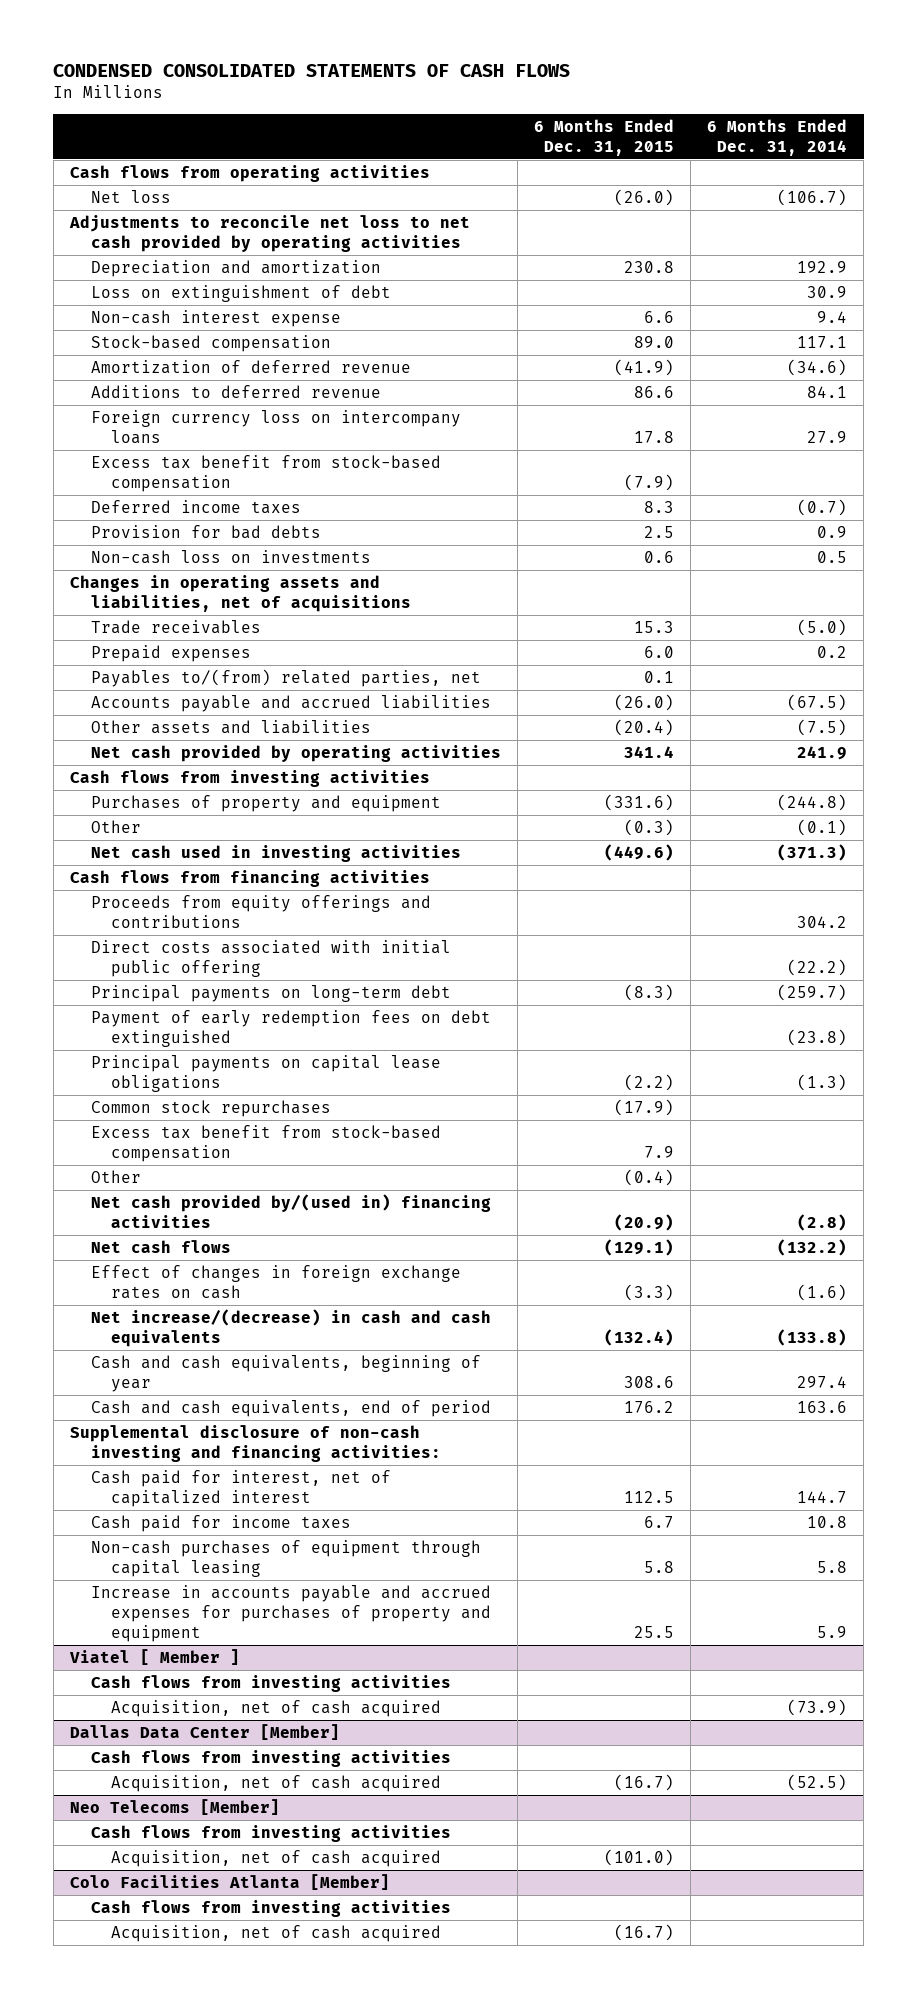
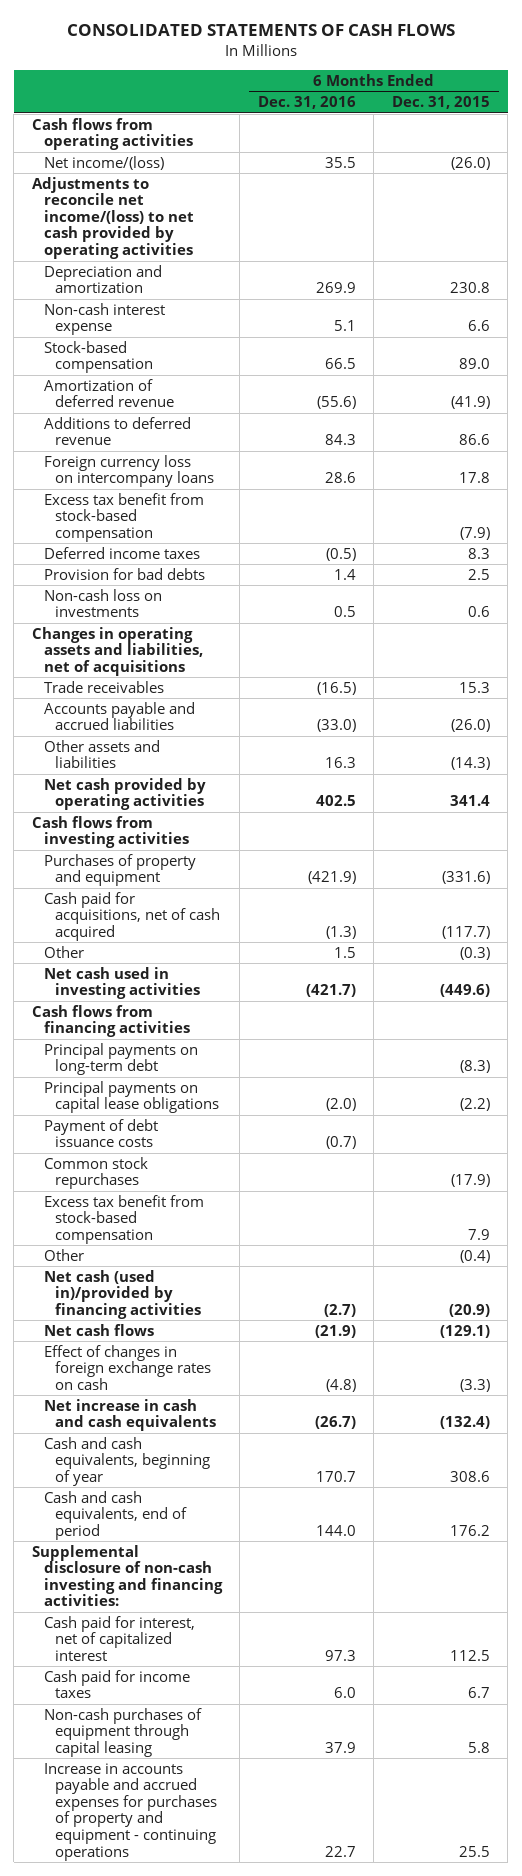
- CONDENSED CONSOLIDATED STATEMENTS OF CASH FLOWS
+ CONSOLIDATED STATEMENTS OF CASH FLOWS
- | 6 Months Ended Dec. 31, 2015 | 6 Months Ended Dec. 31, 2014
+ | 6 Months Ended Dec. 31, 2016 | 6 Months Ended Dec. 31, 2015
- Net loss | (26.0) | (106.7)
- Adjustments to reconcile net loss to net cash provided by operating activities
+ Net income/(loss) | 35.5 | (26.0)
+ Adjustments to reconcile net income/(loss) to net cash provided by operating activities
- Loss on extinguishment of debt | | 30.9
- Prepaid expenses | 6.0 | 0.2
- Payables to/(from) related parties, net | 0.1 |
- Other assets and liabilities | (20.4) | (7.5)
+ Other assets and liabilities | 16.3 | (14.3)
+ Cash paid for acquisitions, net of cash acquired | (1.3) | (117.7)
- Proceeds from equity offerings and contributions | | 304.2
- Direct costs associated with initial public offering | | (22.2)
- Payment of early redemption fees on debt extinguished | | (23.8)
+ Payment of debt issuance costs | (0.7) |
- Net cash provided by/(used in) financing activities | (20.9) | (2.8)
+ Net cash (used in)/provided by financing activities | (2.7) | (20.9)
- Net increase/(decrease) in cash and cash equivalents | (132.4) | (133.8)
+ Net increase in cash and cash equivalents | (26.7) | (132.4)
- Increase in accounts payable and accrued expenses for purchases of property and equipment | 25.5 | 5.9
- Viatel [ Member ]
- Cash flows from investing activities
- Acquisition, net of cash acquired | | (73.9)
- Dallas Data Center [Member]
- Cash flows from investing activities
- Acquisition, net of cash acquired | (16.7) | (52.5)
- Neo Telecoms [Member]
- Cash flows from investing activities
- Acquisition, net of cash acquired | (101.0) |
- Colo Facilities Atlanta [Member]
- Cash flows from investing activities
- Acquisition, net of cash acquired | (16.7) |
+ Increase in accounts payable and accrued expenses for purchases of property and equipment - continuing operations | 22.7 | 25.5

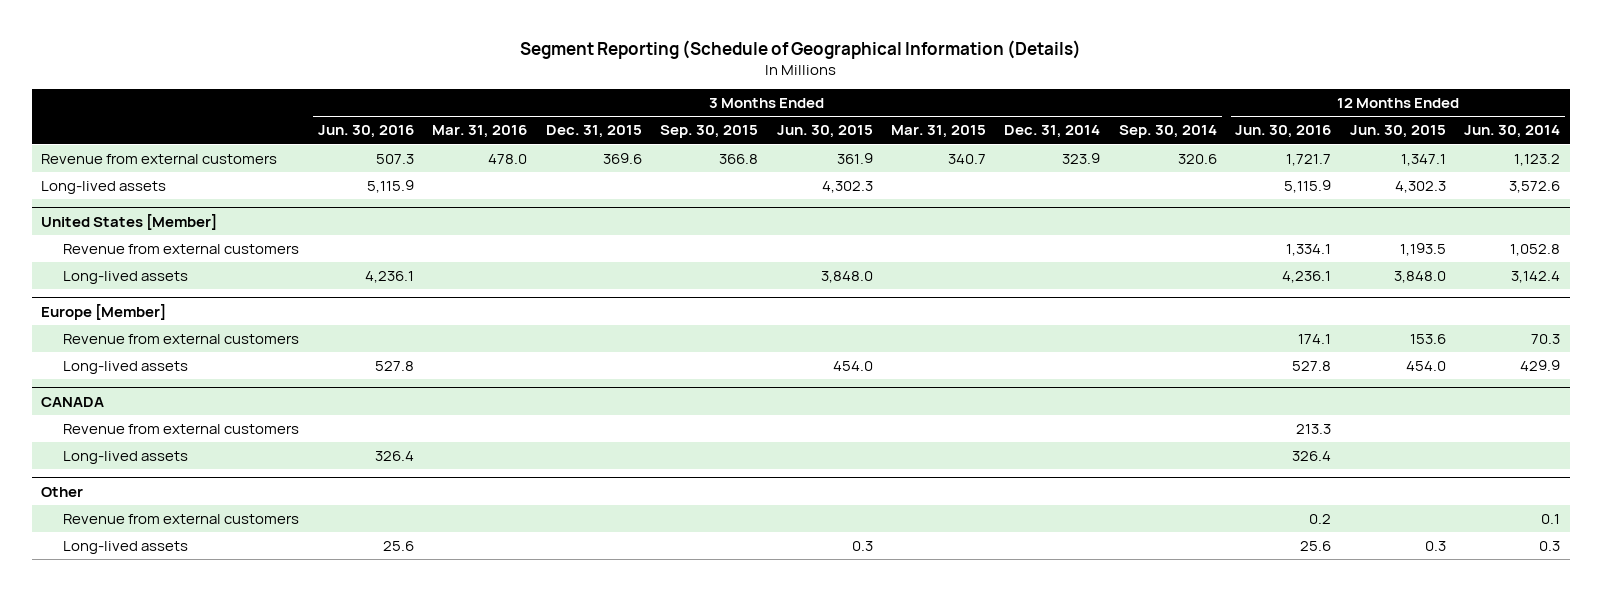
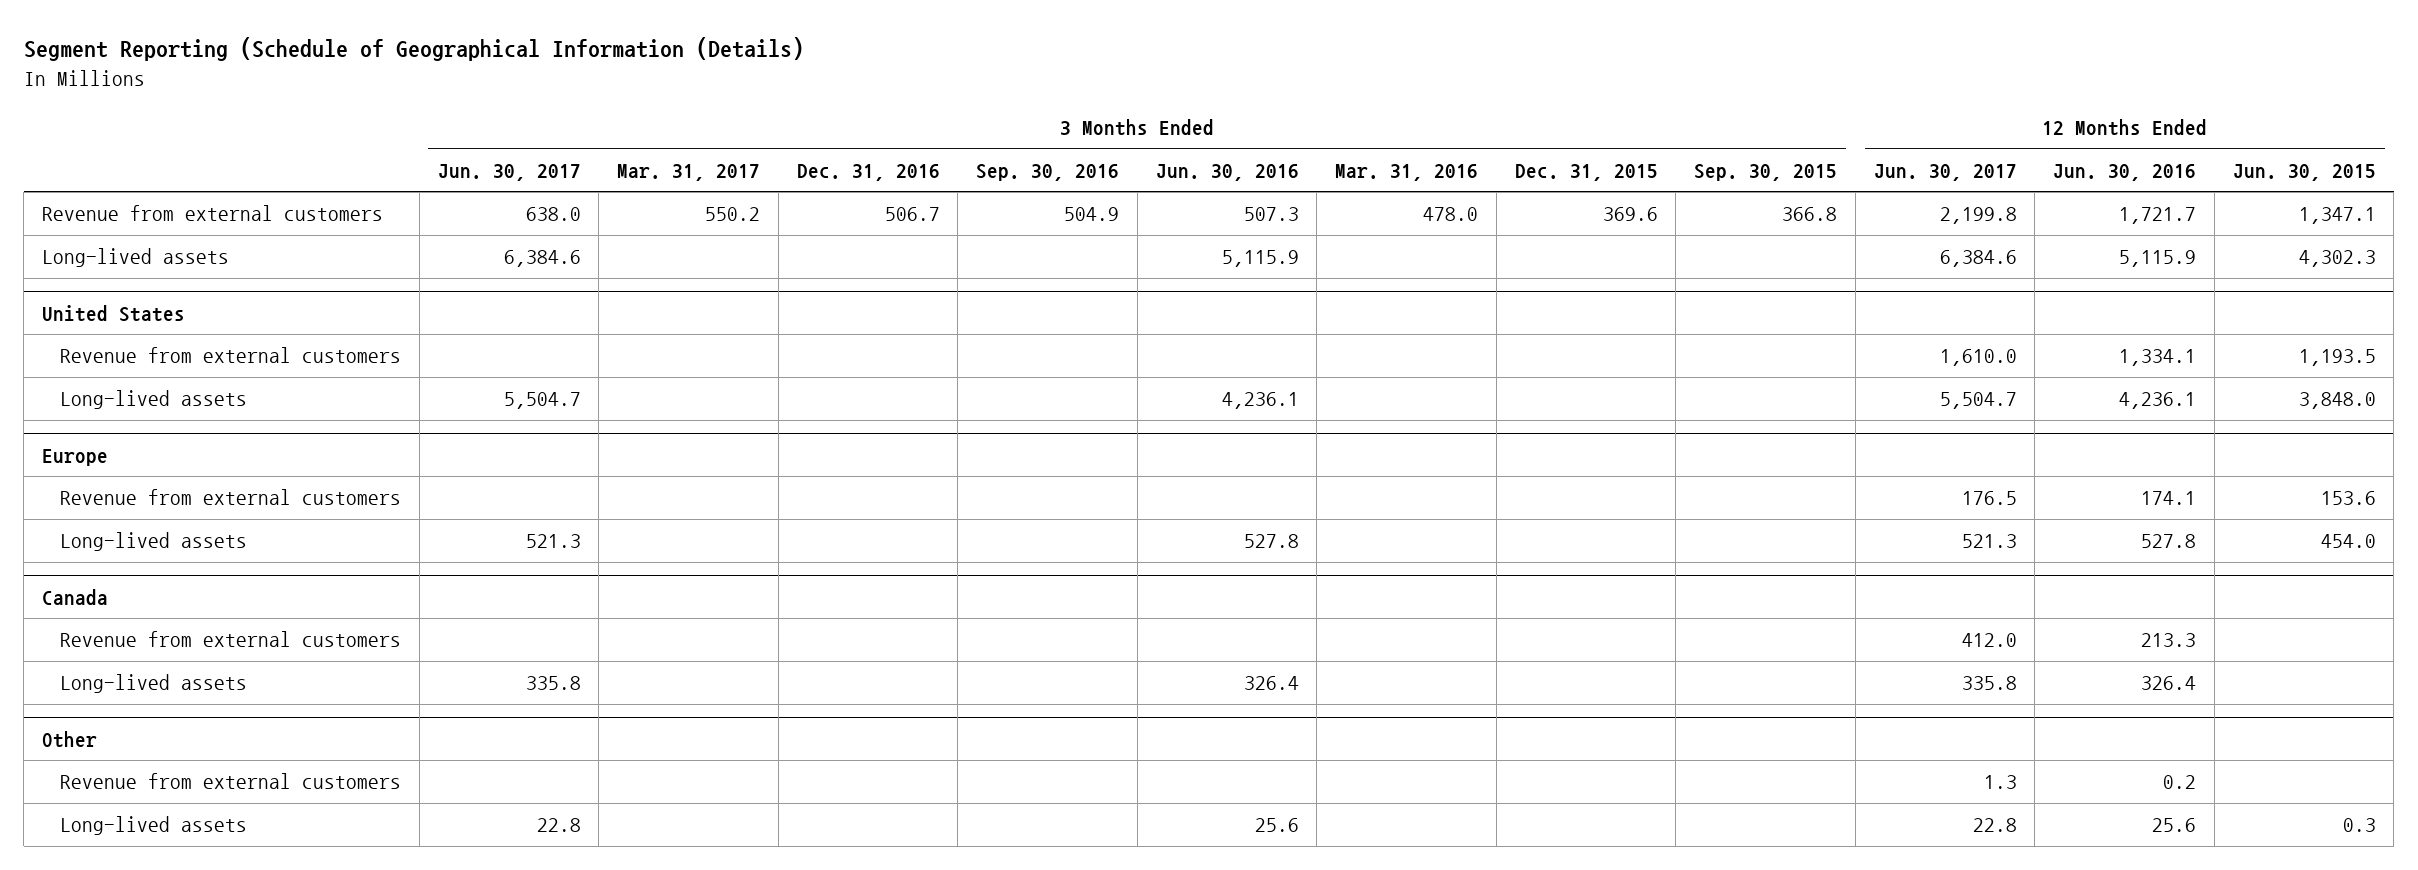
- | 3 Months Ended Jun. 30, 2016 | 3 Months Ended Mar. 31, 2016 | 3 Months Ended Dec. 31, 2015 | 3 Months Ended Sep. 30, 2015 | 3 Months Ended Jun. 30, 2015 | 3 Months Ended Mar. 31, 2015 | 3 Months Ended Dec. 31, 2014 | 3 Months Ended Sep. 30, 2014 | 12 Months Ended Jun. 30, 2016 | 12 Months Ended Jun. 30, 2015 | 12 Months Ended Jun. 30, 2014
+ | 3 Months Ended Jun. 30, 2017 | 3 Months Ended Mar. 31, 2017 | 3 Months Ended Dec. 31, 2016 | 3 Months Ended Sep. 30, 2016 | 3 Months Ended Jun. 30, 2016 | 3 Months Ended Mar. 31, 2016 | 3 Months Ended Dec. 31, 2015 | 3 Months Ended Sep. 30, 2015 | 12 Months Ended Jun. 30, 2017 | 12 Months Ended Jun. 30, 2016 | 12 Months Ended Jun. 30, 2015
- United States [Member]
+ United States
- Europe [Member]
+ Europe
- CANADA
+ Canada

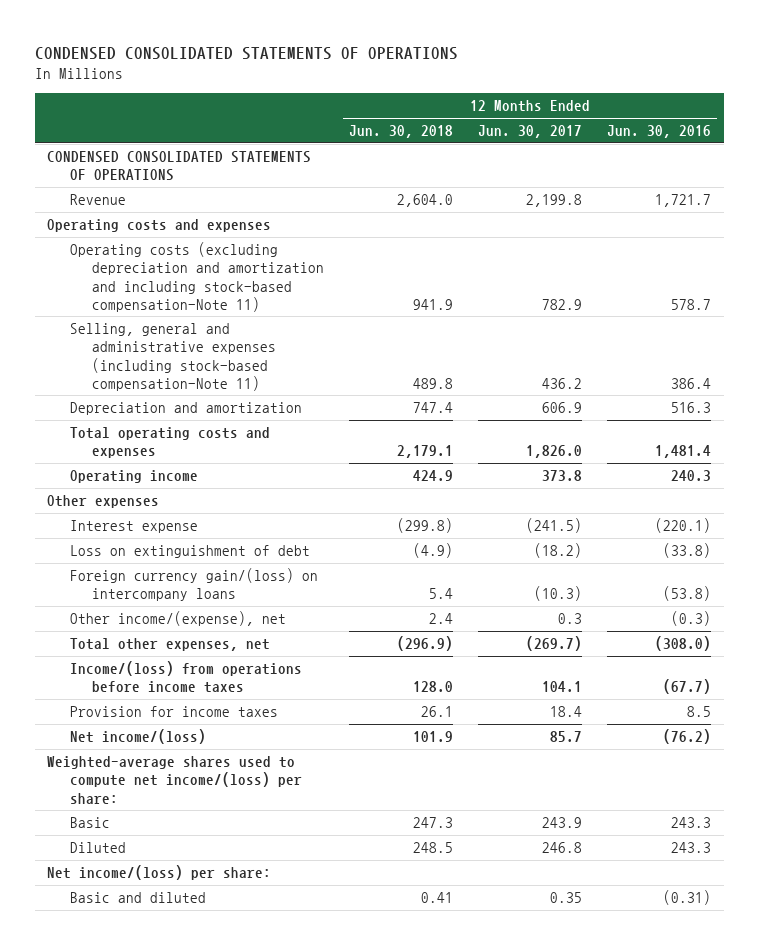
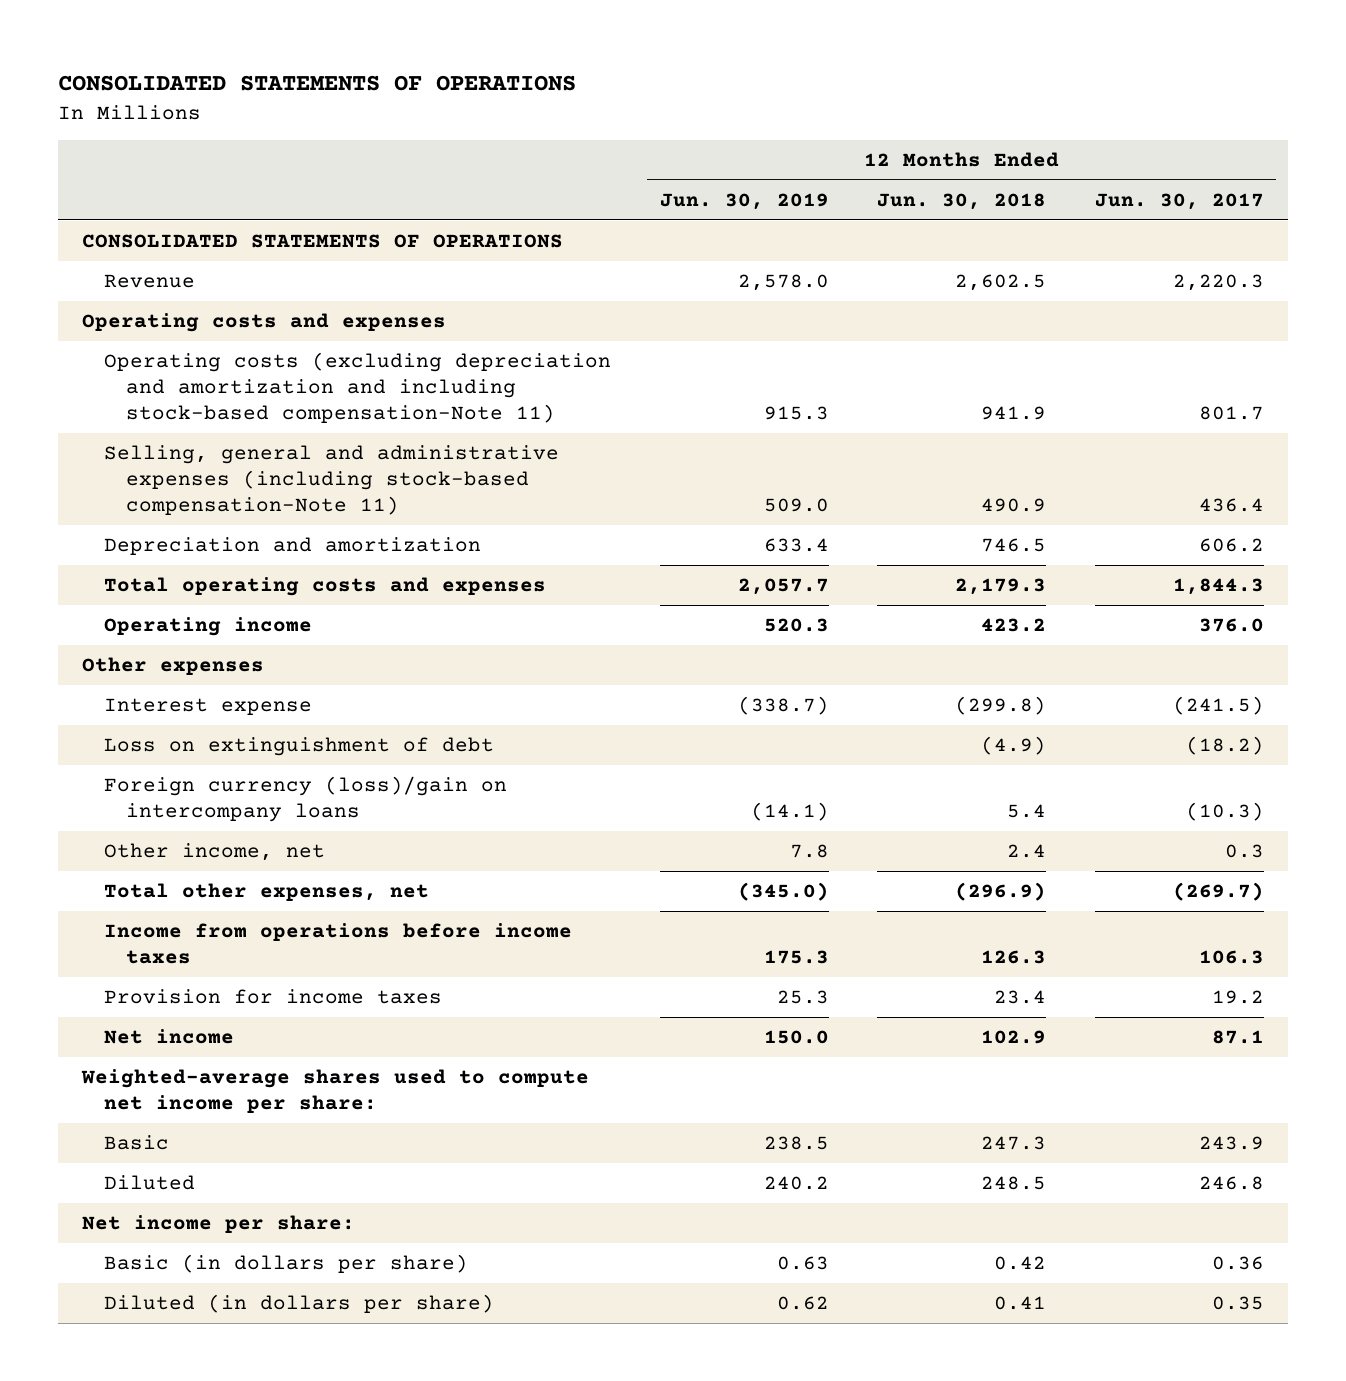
- CONDENSED CONSOLIDATED STATEMENTS OF OPERATIONS
+ CONSOLIDATED STATEMENTS OF OPERATIONS
- | 12 Months Ended Jun. 30, 2018 | 12 Months Ended Jun. 30, 2017 | 12 Months Ended Jun. 30, 2016
+ | 12 Months Ended Jun. 30, 2019 | 12 Months Ended Jun. 30, 2018 | 12 Months Ended Jun. 30, 2017
- CONDENSED CONSOLIDATED STATEMENTS OF OPERATIONS
- Revenue | 2,604.0 | 2,199.8 | 1,721.7
+ CONSOLIDATED STATEMENTS OF OPERATIONS
+ Revenue | 2,578.0 | 2,602.5 | 2,220.3
- Operating costs (excluding depreciation and amortization and including stock-based compensation-Note 11) | 941.9 | 782.9 | 578.7
- Selling, general and administrative expenses (including stock-based compensation-Note 11) | 489.8 | 436.2 | 386.4
- Depreciation and amortization | 747.4 | 606.9 | 516.3
- Total operating costs and expenses | 2,179.1 | 1,826.0 | 1,481.4
- Operating income | 424.9 | 373.8 | 240.3
+ Operating costs (excluding depreciation and amortization and including stock-based compensation-Note 11) | 915.3 | 941.9 | 801.7
+ Selling, general and administrative expenses (including stock-based compensation-Note 11) | 509.0 | 490.9 | 436.4
+ Depreciation and amortization | 633.4 | 746.5 | 606.2
+ Total operating costs and expenses | 2,057.7 | 2,179.3 | 1,844.3
+ Operating income | 520.3 | 423.2 | 376.0
- Foreign currency gain/(loss) on intercompany loans | 5.4 | (10.3) | (53.8)
- Other income/(expense), net | 2.4 | 0.3 | (0.3)
+ Foreign currency (loss)/gain on intercompany loans | (14.1) | 5.4 | (10.3)
+ Other income, net | 7.8 | 2.4 | 0.3
- Income/(loss) from operations before income taxes | 128.0 | 104.1 | (67.7)
- Provision for income taxes | 26.1 | 18.4 | 8.5
- Net income/(loss) | 101.9 | 85.7 | (76.2)
- Weighted-average shares used to compute net income/(loss) per share:
+ Income from operations before income taxes | 175.3 | 126.3 | 106.3
+ Provision for income taxes | 25.3 | 23.4 | 19.2
+ Net income | 150.0 | 102.9 | 87.1
+ Weighted-average shares used to compute net income per share:
- Net income/(loss) per share:
- Basic and diluted | 0.41 | 0.35 | (0.31)
+ Net income per share:
+ Basic (in dollars per share) | 0.63 | 0.42 | 0.36
+ Diluted (in dollars per share) | 0.62 | 0.41 | 0.35

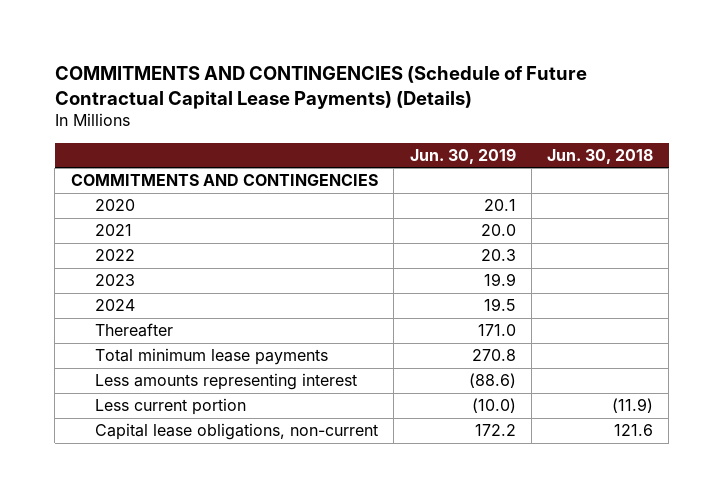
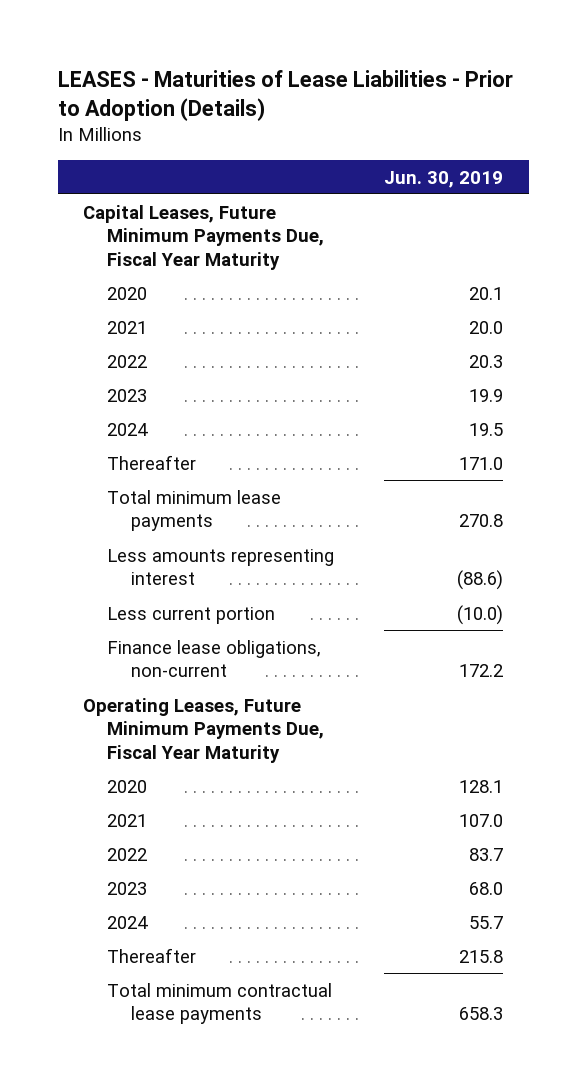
- COMMITMENTS AND CONTINGENCIES (Schedule of Future Contractual Capital Lease Payments) (Details)
+ LEASES - Maturities of Lease Liabilities - Prior to Adoption (Details)
- | Jun. 30, 2019 | Jun. 30, 2018
+ | Jun. 30, 2019
- COMMITMENTS AND CONTINGENCIES
+ Capital Leases, Future Minimum Payments Due, Fiscal Year Maturity
- Capital lease obligations, non-current | 172.2 | 121.6
+ Finance lease obligations, non-current | 172.2
+ Operating Leases, Future Minimum Payments Due, Fiscal Year Maturity
+ 2020 | 128.1
+ 2021 | 107.0
+ 2022 | 83.7
+ 2023 | 68.0
+ 2024 | 55.7
+ Thereafter | 215.8
+ Total minimum contractual lease payments | 658.3

